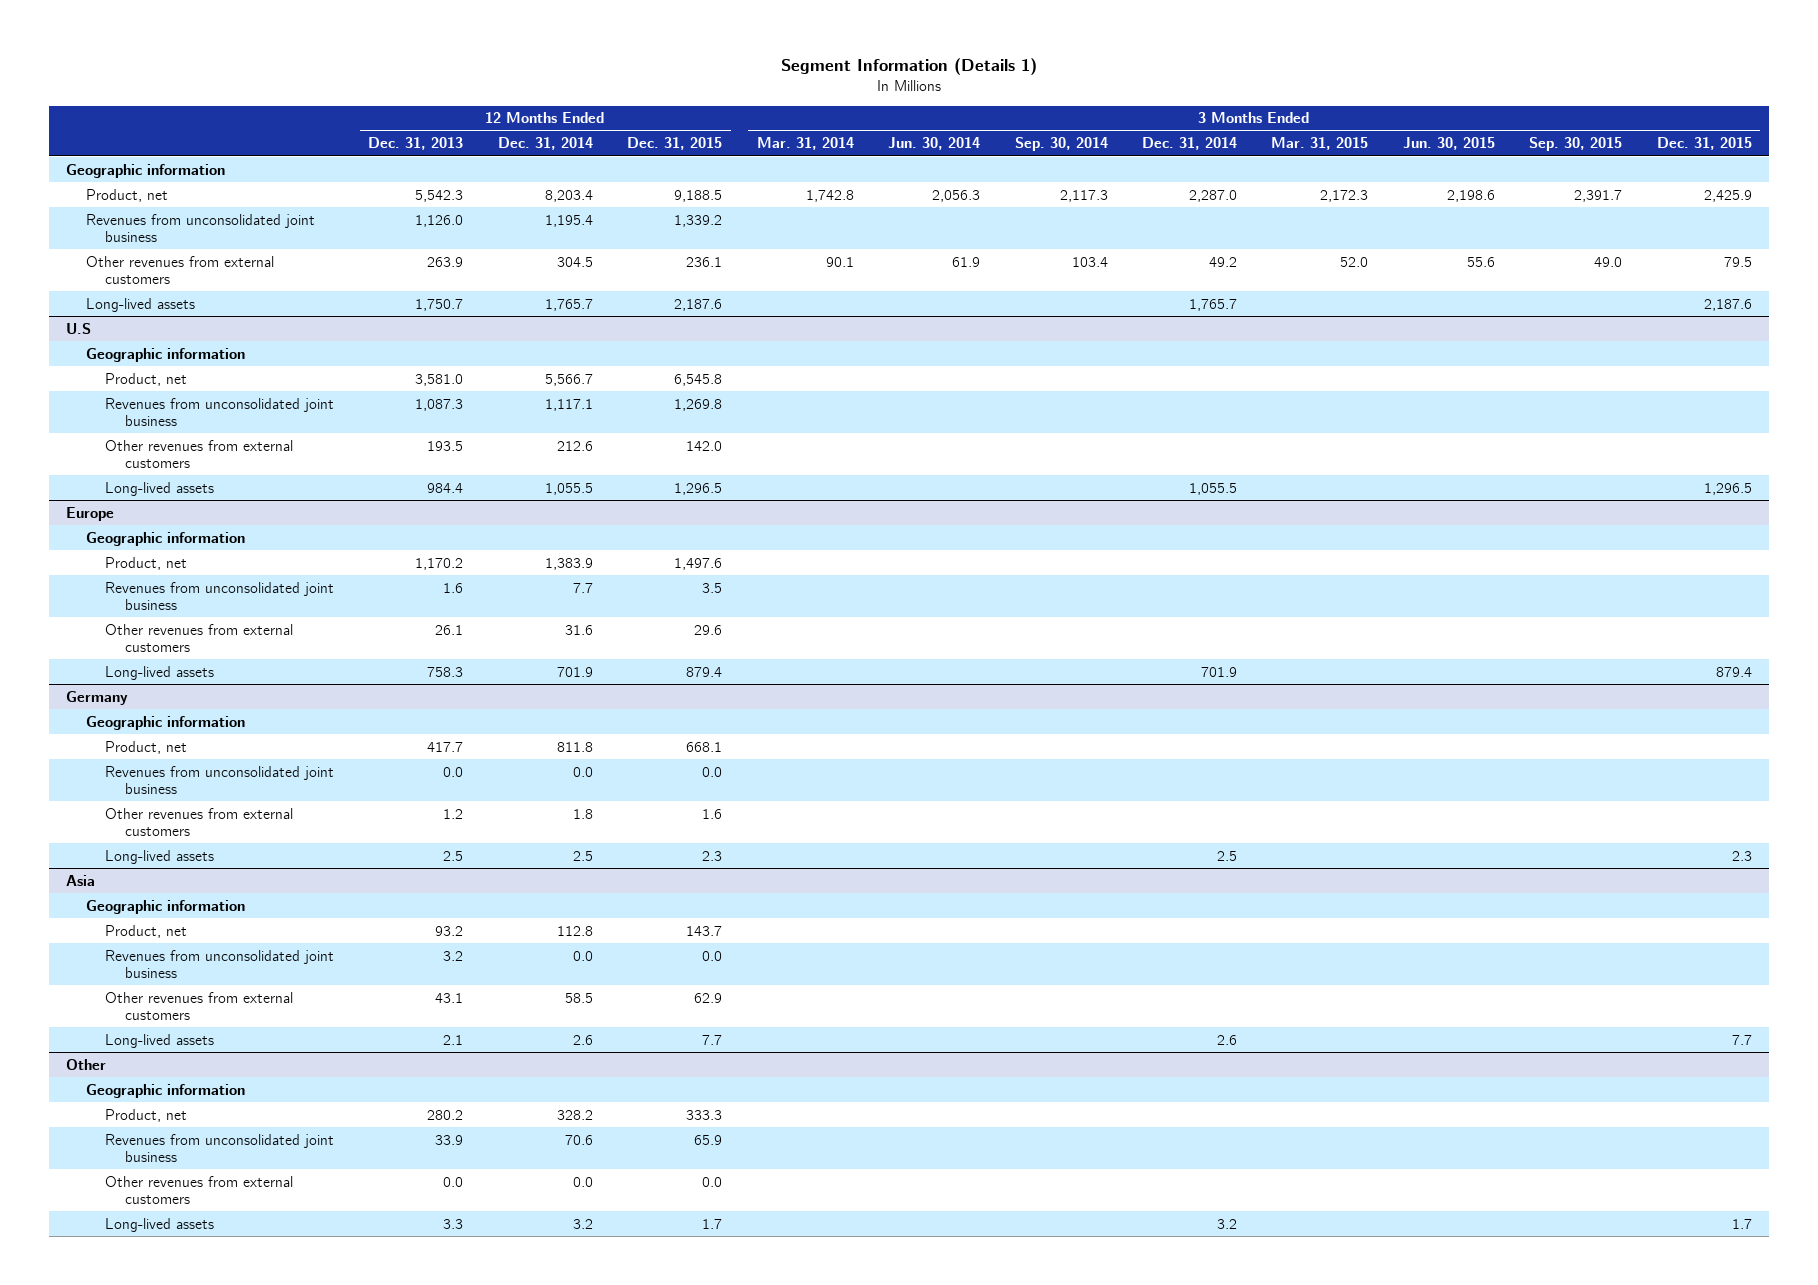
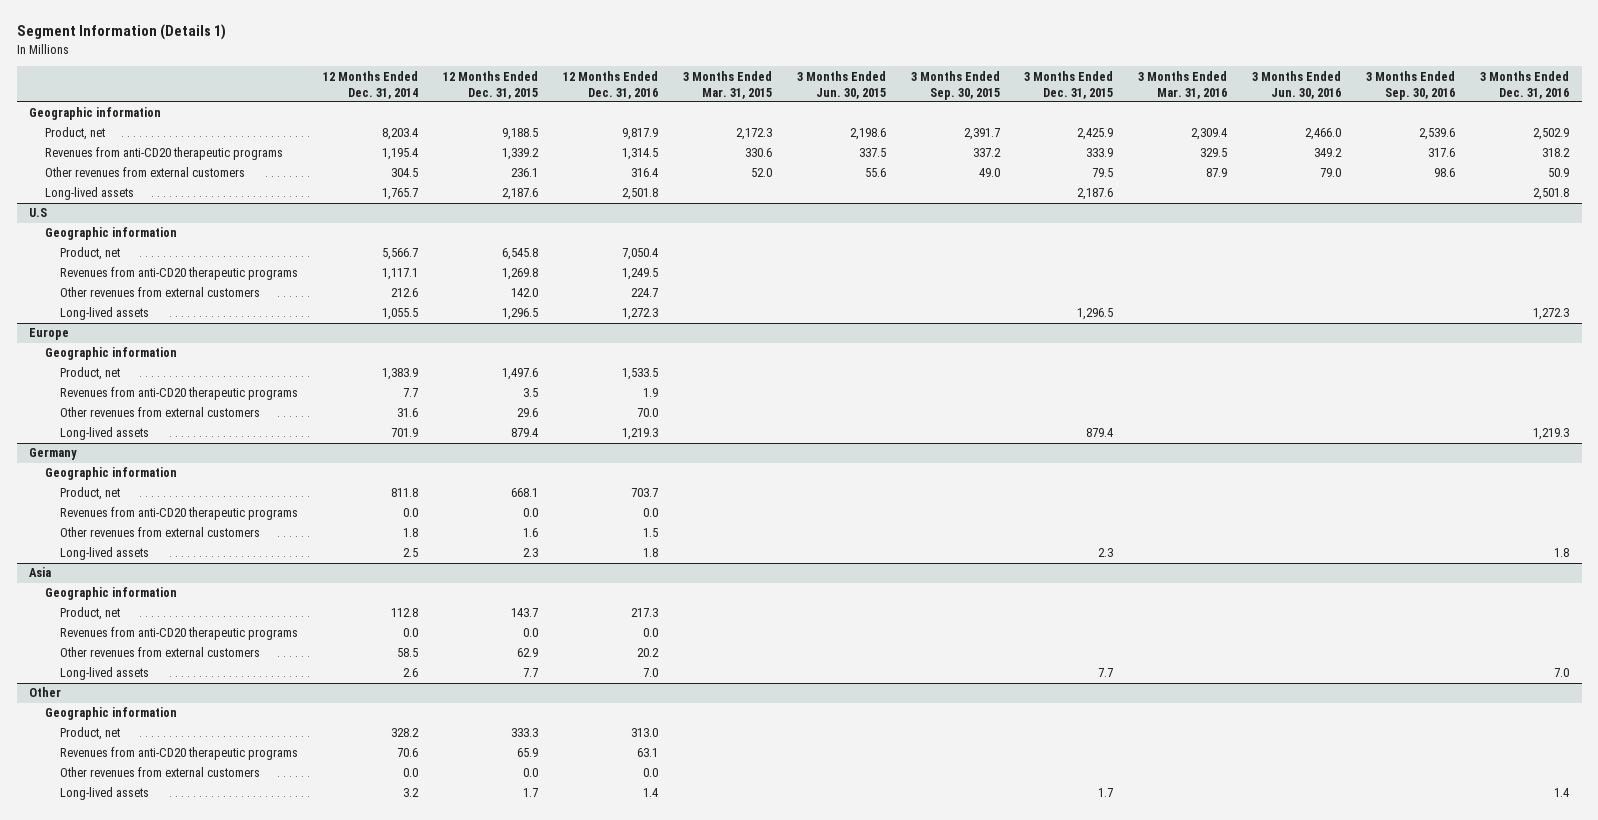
- | 12 Months Ended Dec. 31, 2013 | 12 Months Ended Dec. 31, 2014 | 12 Months Ended Dec. 31, 2015 | 3 Months Ended Mar. 31, 2014 | 3 Months Ended Jun. 30, 2014 | 3 Months Ended Sep. 30, 2014 | 3 Months Ended Dec. 31, 2014 | 3 Months Ended Mar. 31, 2015 | 3 Months Ended Jun. 30, 2015 | 3 Months Ended Sep. 30, 2015 | 3 Months Ended Dec. 31, 2015
+ | 12 Months Ended Dec. 31, 2014 | 12 Months Ended Dec. 31, 2015 | 12 Months Ended Dec. 31, 2016 | 3 Months Ended Mar. 31, 2015 | 3 Months Ended Jun. 30, 2015 | 3 Months Ended Sep. 30, 2015 | 3 Months Ended Dec. 31, 2015 | 3 Months Ended Mar. 31, 2016 | 3 Months Ended Jun. 30, 2016 | 3 Months Ended Sep. 30, 2016 | 3 Months Ended Dec. 31, 2016
- Revenues from unconsolidated joint business | 1,126.0 | 1,195.4 | 1,339.2 | | | | | | | |
+ Revenues from anti-CD20 therapeutic programs | 1,195.4 | 1,339.2 | 1,314.5 | 330.6 | 337.5 | 337.2 | 333.9 | 329.5 | 349.2 | 317.6 | 318.2
@ U.S
- Revenues from unconsolidated joint business | 1,087.3 | 1,117.1 | 1,269.8 | | | | | | | |
+ Revenues from anti-CD20 therapeutic programs | 1,117.1 | 1,269.8 | 1,249.5 | | | | | | | |
@ Europe
- Revenues from unconsolidated joint business | 1.6 | 7.7 | 3.5 | | | | | | | |
+ Revenues from anti-CD20 therapeutic programs | 7.7 | 3.5 | 1.9 | | | | | | | |
@ Germany
- Revenues from unconsolidated joint business | 0.0 | 0.0 | 0.0 | | | | | | | |
+ Revenues from anti-CD20 therapeutic programs | 0.0 | 0.0 | 0.0 | | | | | | | |
@ Asia
- Revenues from unconsolidated joint business | 3.2 | 0.0 | 0.0 | | | | | | | |
+ Revenues from anti-CD20 therapeutic programs | 0.0 | 0.0 | 0.0 | | | | | | | |
@ Other
- Revenues from unconsolidated joint business | 33.9 | 70.6 | 65.9 | | | | | | | |
+ Revenues from anti-CD20 therapeutic programs | 70.6 | 65.9 | 63.1 | | | | | | | |

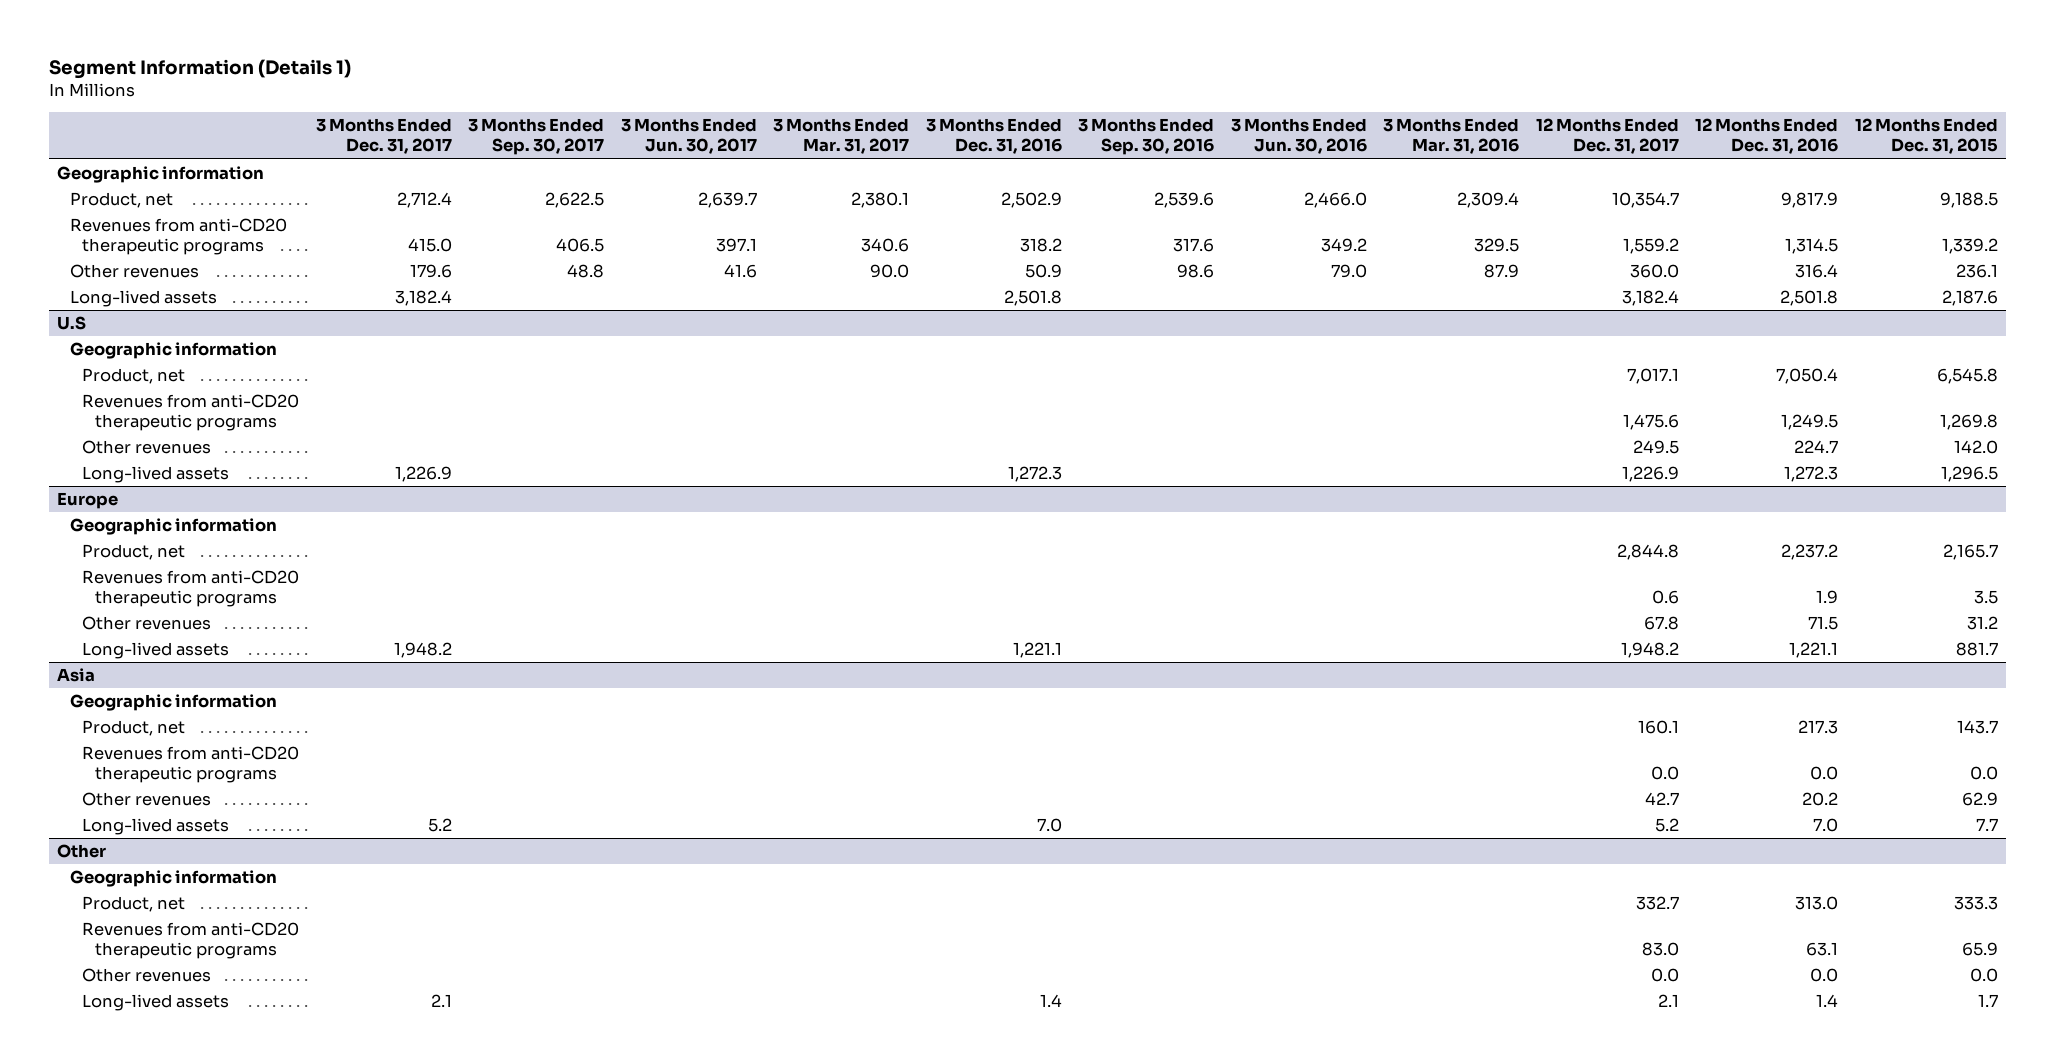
- | 12 Months Ended Dec. 31, 2014 | 12 Months Ended Dec. 31, 2015 | 12 Months Ended Dec. 31, 2016 | 3 Months Ended Mar. 31, 2015 | 3 Months Ended Jun. 30, 2015 | 3 Months Ended Sep. 30, 2015 | 3 Months Ended Dec. 31, 2015 | 3 Months Ended Mar. 31, 2016 | 3 Months Ended Jun. 30, 2016 | 3 Months Ended Sep. 30, 2016 | 3 Months Ended Dec. 31, 2016
+ | 3 Months Ended Dec. 31, 2017 | 3 Months Ended Sep. 30, 2017 | 3 Months Ended Jun. 30, 2017 | 3 Months Ended Mar. 31, 2017 | 3 Months Ended Dec. 31, 2016 | 3 Months Ended Sep. 30, 2016 | 3 Months Ended Jun. 30, 2016 | 3 Months Ended Mar. 31, 2016 | 12 Months Ended Dec. 31, 2017 | 12 Months Ended Dec. 31, 2016 | 12 Months Ended Dec. 31, 2015
- Other revenues from external customers | 304.5 | 236.1 | 316.4 | 52.0 | 55.6 | 49.0 | 79.5 | 87.9 | 79.0 | 98.6 | 50.9
+ Other revenues | 179.6 | 48.8 | 41.6 | 90.0 | 50.9 | 98.6 | 79.0 | 87.9 | 360.0 | 316.4 | 236.1
@ U.S
- Other revenues from external customers | 212.6 | 142.0 | 224.7 | | | | | | | |
+ Other revenues | | | | | | | | | 249.5 | 224.7 | 142.0
@ Europe
- Product, net | 1,383.9 | 1,497.6 | 1,533.5 | | | | | | | |
+ Product, net | | | | | | | | | 2,844.8 | 2,237.2 | 2,165.7
- Other revenues from external customers | 31.6 | 29.6 | 70.0 | | | | | | | |
- Long-lived assets | 701.9 | 879.4 | 1,219.3 | | | | 879.4 | | | | 1,219.3
- Germany
- Geographic information
- Product, net | 811.8 | 668.1 | 703.7 | | | | | | | |
- Revenues from anti-CD20 therapeutic programs | 0.0 | 0.0 | 0.0 | | | | | | | |
- Other revenues from external customers | 1.8 | 1.6 | 1.5 | | | | | | | |
- Long-lived assets | 2.5 | 2.3 | 1.8 | | | | 2.3 | | | | 1.8
@ Europe
+ Other revenues | | | | | | | | | 67.8 | 71.5 | 31.2
+ Long-lived assets | 1,948.2 | | | | 1,221.1 | | | | 1,948.2 | 1,221.1 | 881.7
@ Asia
- Other revenues from external customers | 58.5 | 62.9 | 20.2 | | | | | | | |
+ Other revenues | | | | | | | | | 42.7 | 20.2 | 62.9
@ Other
- Other revenues from external customers | 0.0 | 0.0 | 0.0 | | | | | | | |
+ Other revenues | | | | | | | | | 0.0 | 0.0 | 0.0

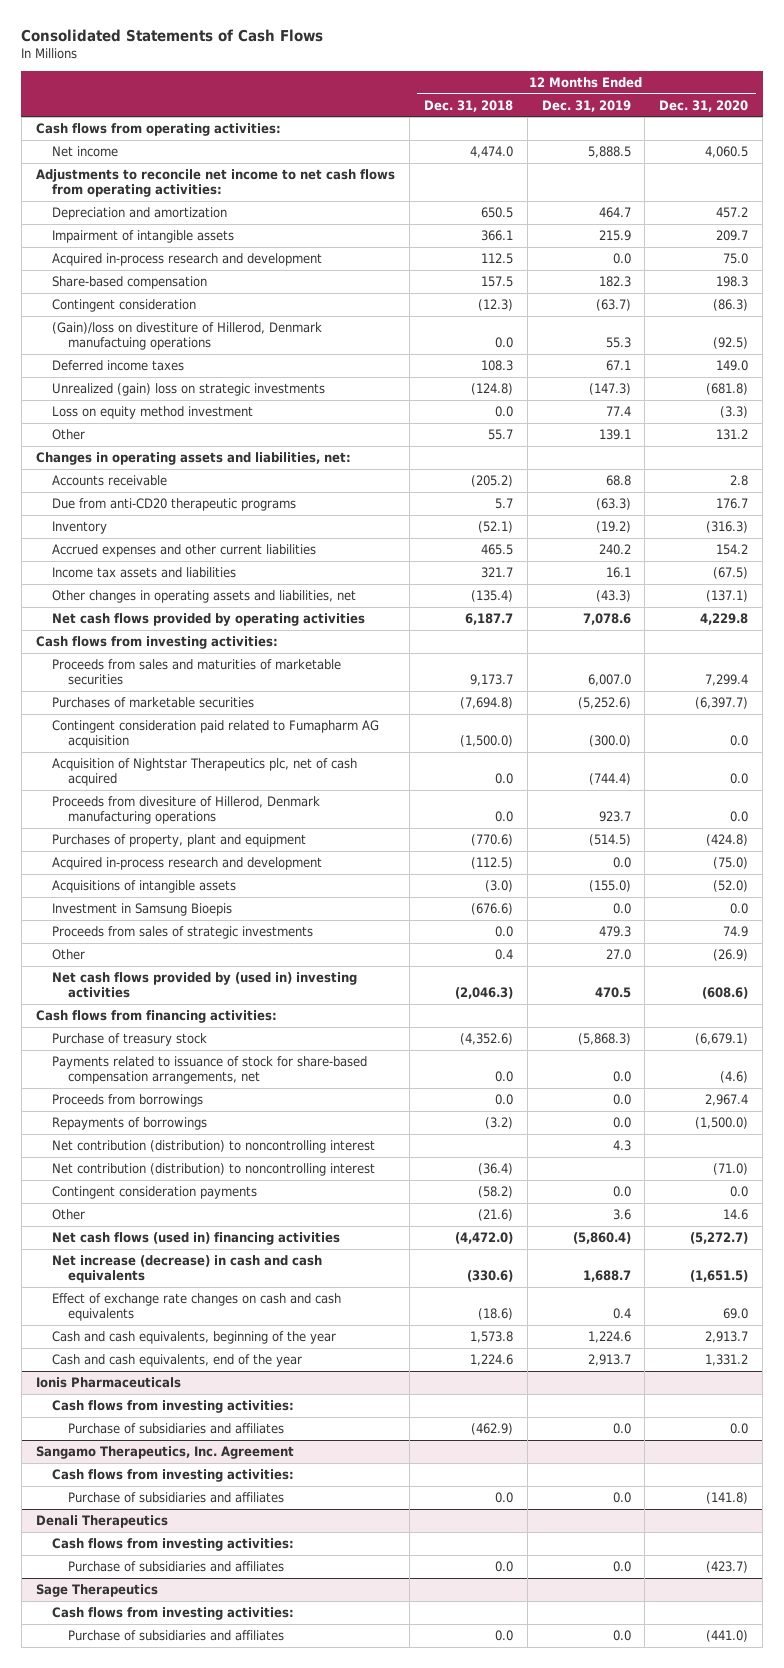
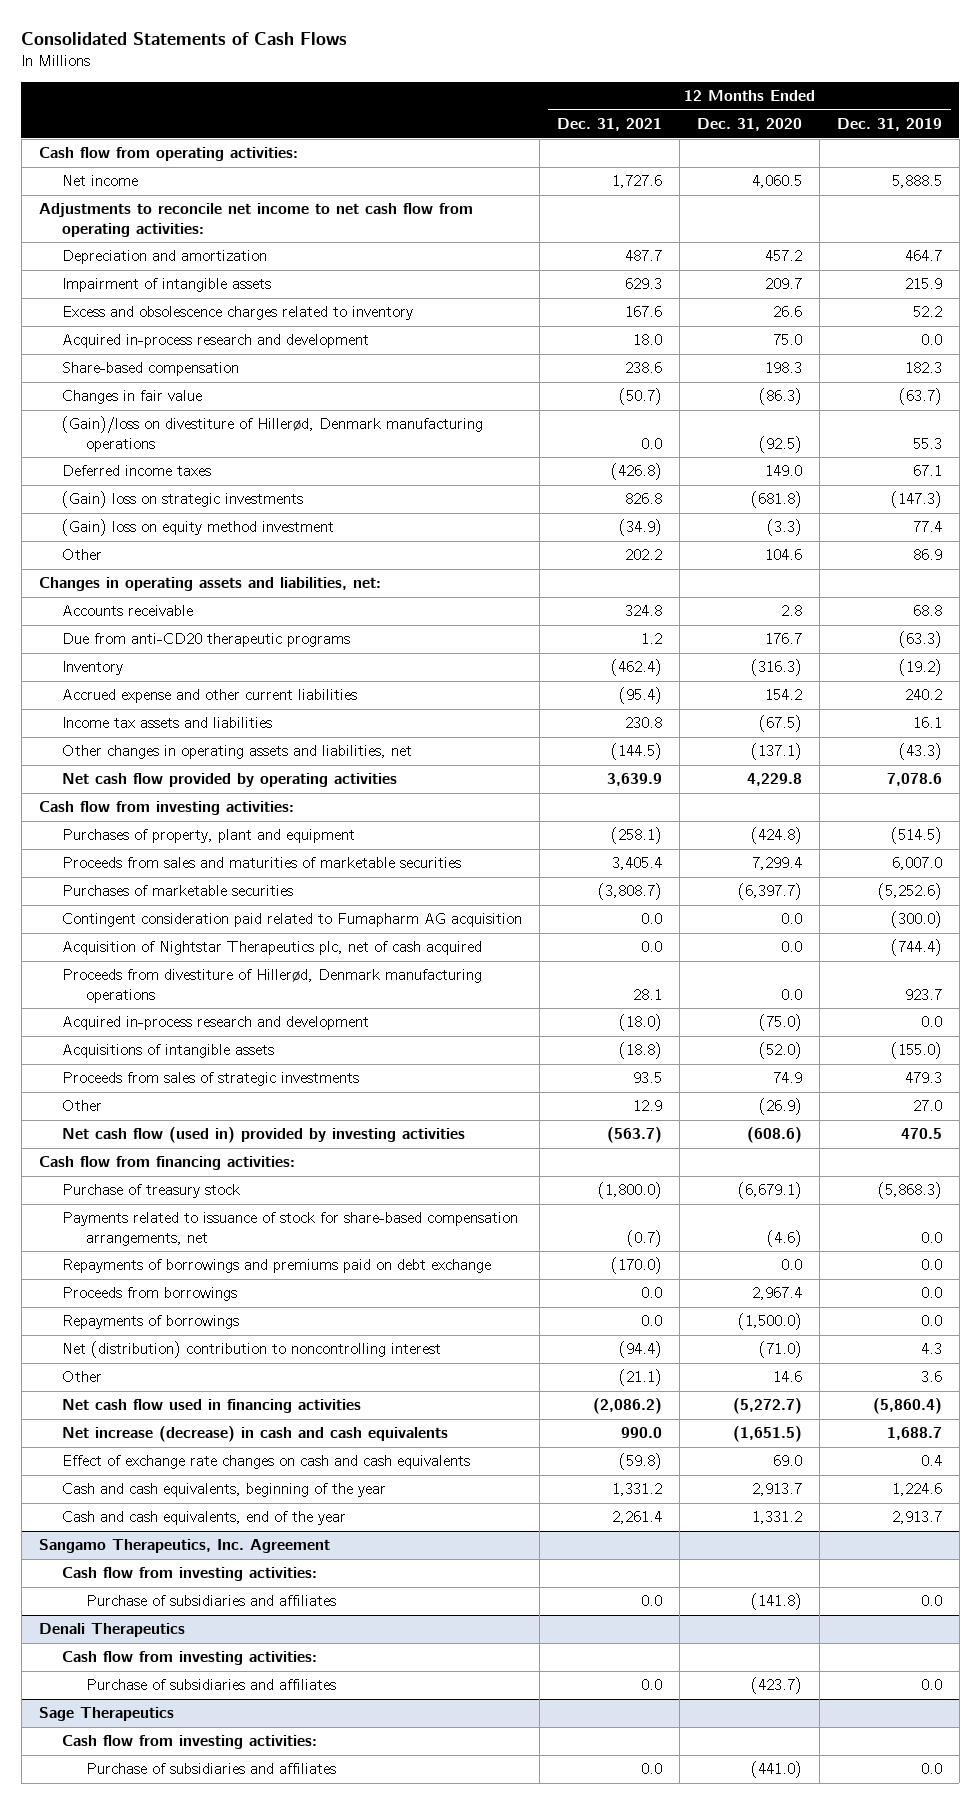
- | 12 Months Ended Dec. 31, 2018 | 12 Months Ended Dec. 31, 2019 | 12 Months Ended Dec. 31, 2020
+ | 12 Months Ended Dec. 31, 2021 | 12 Months Ended Dec. 31, 2020 | 12 Months Ended Dec. 31, 2019
- Cash flows from operating activities:
+ Cash flow from operating activities:
- Adjustments to reconcile net income to net cash flows from operating activities:
+ Adjustments to reconcile net income to net cash flow from operating activities:
+ Excess and obsolescence charges related to inventory | 167.6 | 26.6 | 52.2
- Contingent consideration | (12.3) | (63.7) | (86.3)
- (Gain)/loss on divestiture of Hillerod, Denmark manufactuing operations | 0.0 | 55.3 | (92.5)
+ Changes in fair value | (50.7) | (86.3) | (63.7)
+ (Gain)/loss on divestiture of Hillerød, Denmark manufacturing operations | 0.0 | (92.5) | 55.3
- Unrealized (gain) loss on strategic investments | (124.8) | (147.3) | (681.8)
- Loss on equity method investment | 0.0 | 77.4 | (3.3)
- Other | 55.7 | 139.1 | 131.2
+ (Gain) loss on strategic investments | 826.8 | (681.8) | (147.3)
+ (Gain) loss on equity method investment | (34.9) | (3.3) | 77.4
+ Other | 202.2 | 104.6 | 86.9
- Accrued expenses and other current liabilities | 465.5 | 240.2 | 154.2
+ Accrued expense and other current liabilities | (95.4) | 154.2 | 240.2
- Net cash flows provided by operating activities | 6,187.7 | 7,078.6 | 4,229.8
- Cash flows from investing activities:
+ Net cash flow provided by operating activities | 3,639.9 | 4,229.8 | 7,078.6
+ Cash flow from investing activities:
moved up: Purchases of property, plant and equipment | (258.1) | (424.8) | (514.5)
- Proceeds from divesiture of Hillerod, Denmark manufacturing operations | 0.0 | 923.7 | 0.0
+ Proceeds from divestiture of Hillerød, Denmark manufacturing operations | 28.1 | 0.0 | 923.7
- Investment in Samsung Bioepis | (676.6) | 0.0 | 0.0
- Net cash flows provided by (used in) investing activities | (2,046.3) | 470.5 | (608.6)
- Cash flows from financing activities:
+ Net cash flow (used in) provided by investing activities | (563.7) | (608.6) | 470.5
+ Cash flow from financing activities:
+ Repayments of borrowings and premiums paid on debt exchange | (170.0) | 0.0 | 0.0
- Net contribution (distribution) to noncontrolling interest | | 4.3 |
- Net contribution (distribution) to noncontrolling interest | (36.4) | | (71.0)
- Contingent consideration payments | (58.2) | 0.0 | 0.0
+ Net (distribution) contribution to noncontrolling interest | (94.4) | (71.0) | 4.3
- Net cash flows (used in) financing activities | (4,472.0) | (5,860.4) | (5,272.7)
+ Net cash flow used in financing activities | (2,086.2) | (5,272.7) | (5,860.4)
- Ionis Pharmaceuticals
- Cash flows from investing activities:
- Purchase of subsidiaries and affiliates | (462.9) | 0.0 | 0.0
@ Sangamo Therapeutics, Inc. Agreement
- Cash flows from investing activities:
+ Cash flow from investing activities:
@ Denali Therapeutics
- Cash flows from investing activities:
+ Cash flow from investing activities:
@ Sage Therapeutics
- Cash flows from investing activities:
+ Cash flow from investing activities:

